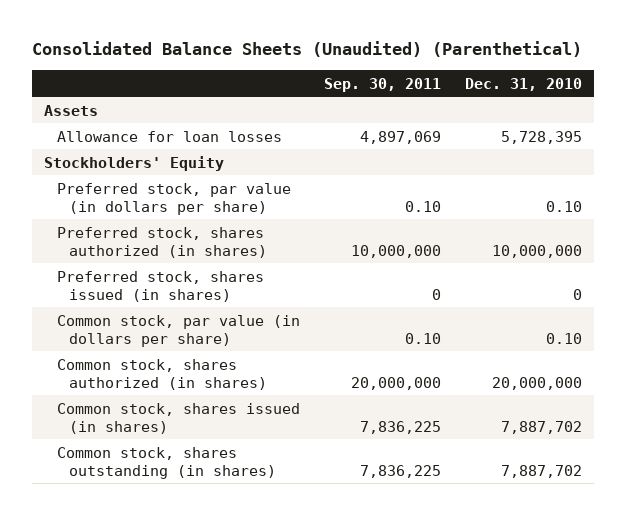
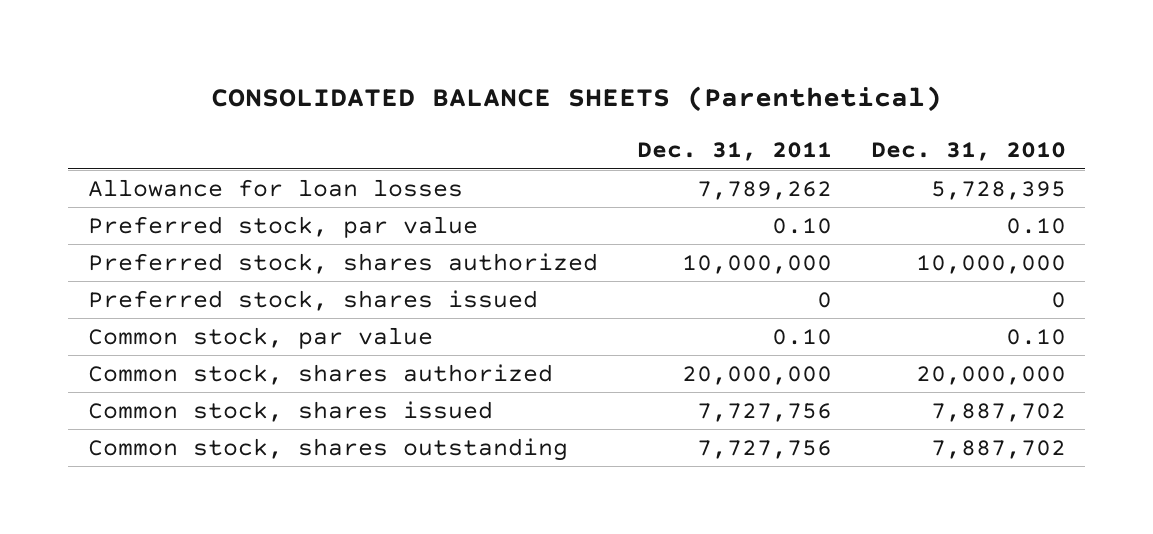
- Consolidated Balance Sheets (Unaudited) (Parenthetical)
+ CONSOLIDATED BALANCE SHEETS (Parenthetical)
- | Sep. 30, 2011 | Dec. 31, 2010
+ | Dec. 31, 2011 | Dec. 31, 2010
- Assets
- Stockholders' Equity
- Preferred stock, par value (in dollars per share) | 0.10 | 0.10
- Preferred stock, shares authorized (in shares) | 10,000,000 | 10,000,000
- Preferred stock, shares issued (in shares) | 0 | 0
- Common stock, par value (in dollars per share) | 0.10 | 0.10
- Common stock, shares authorized (in shares) | 20,000,000 | 20,000,000
- Common stock, shares issued (in shares) | 7,836,225 | 7,887,702
- Common stock, shares outstanding (in shares) | 7,836,225 | 7,887,702
+ Preferred stock, par value | 0.10 | 0.10
+ Preferred stock, shares authorized | 10,000,000 | 10,000,000
+ Preferred stock, shares issued | 0 | 0
+ Common stock, par value | 0.10 | 0.10
+ Common stock, shares authorized | 20,000,000 | 20,000,000
+ Common stock, shares issued | 7,727,756 | 7,887,702
+ Common stock, shares outstanding | 7,727,756 | 7,887,702

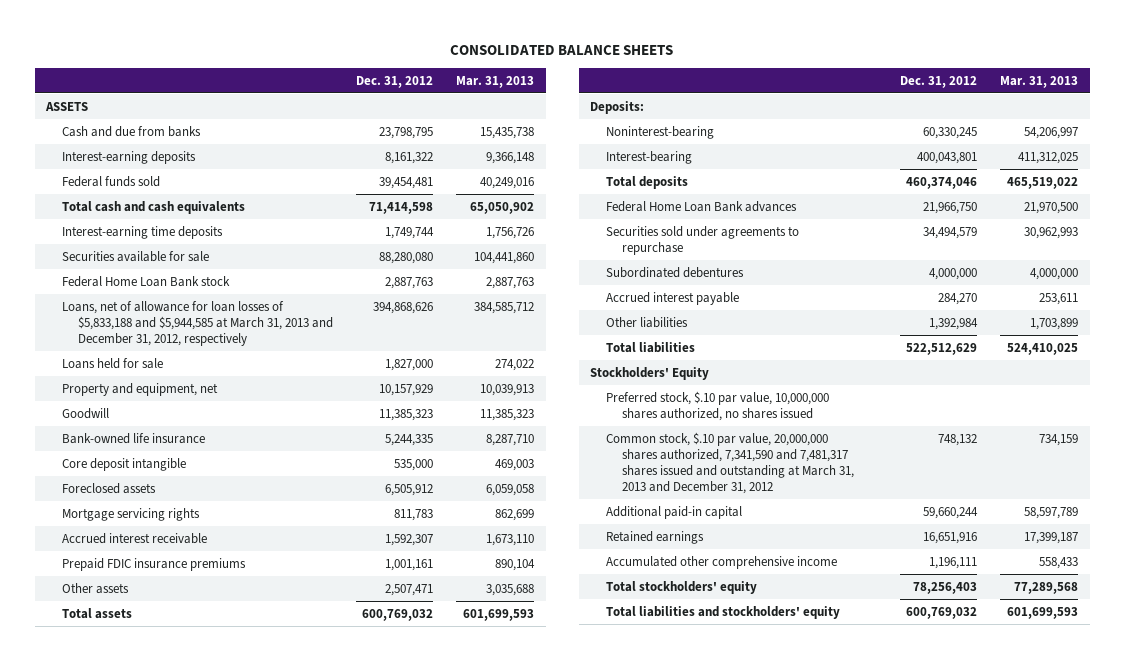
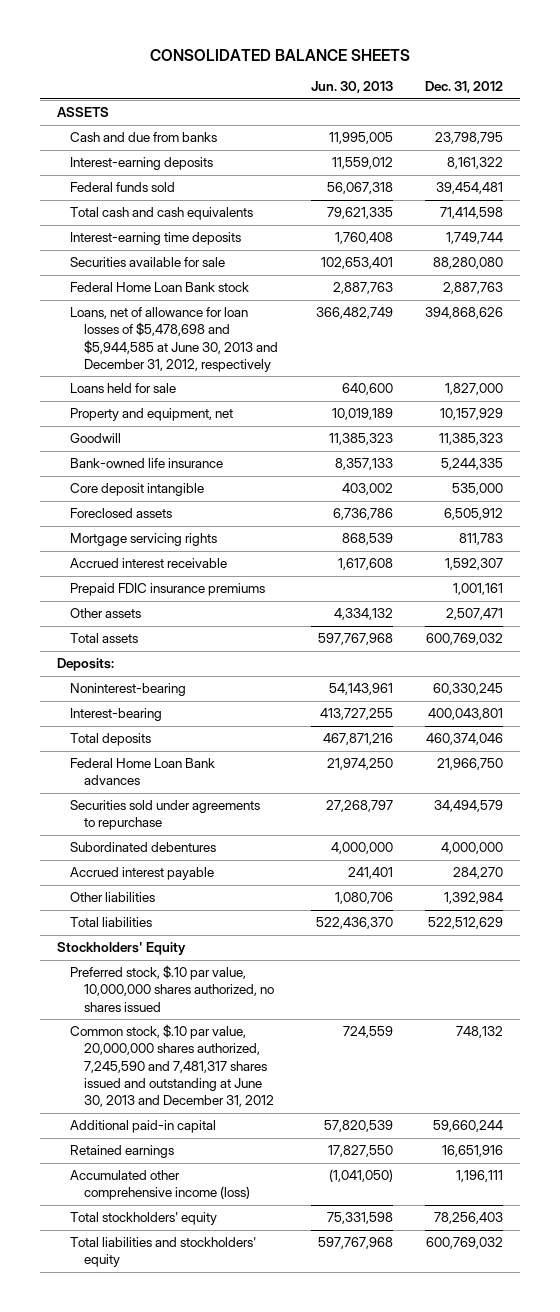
- | Dec. 31, 2012 | Mar. 31, 2013
+ | Jun. 30, 2013 | Dec. 31, 2012
- Loans, net of allowance for loan losses of $5,833,188 and $5,944,585 at March 31, 2013 and December 31, 2012, respectively | 394,868,626 | 384,585,712
+ Loans, net of allowance for loan losses of $5,478,698 and $5,944,585 at June 30, 2013 and December 31, 2012, respectively | 366,482,749 | 394,868,626
- Common stock, $.10 par value, 20,000,000 shares authorized, 7,341,590 and 7,481,317 shares issued and outstanding at March 31, 2013 and December 31, 2012 | 748,132 | 734,159
+ Common stock, $.10 par value, 20,000,000 shares authorized, 7,245,590 and 7,481,317 shares issued and outstanding at June 30, 2013 and December 31, 2012 | 724,559 | 748,132
- Accumulated other comprehensive income | 1,196,111 | 558,433
+ Accumulated other comprehensive income (loss) | (1,041,050) | 1,196,111

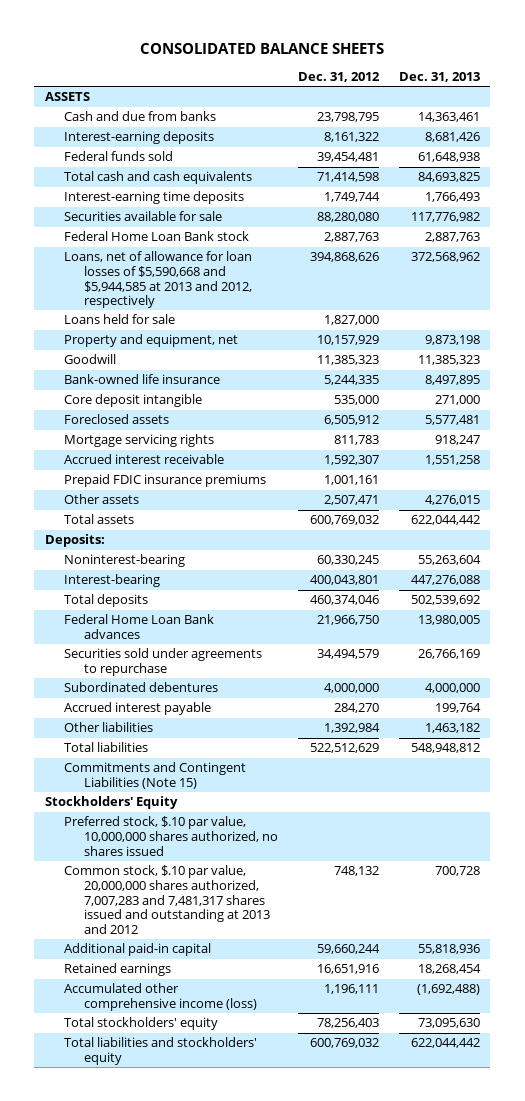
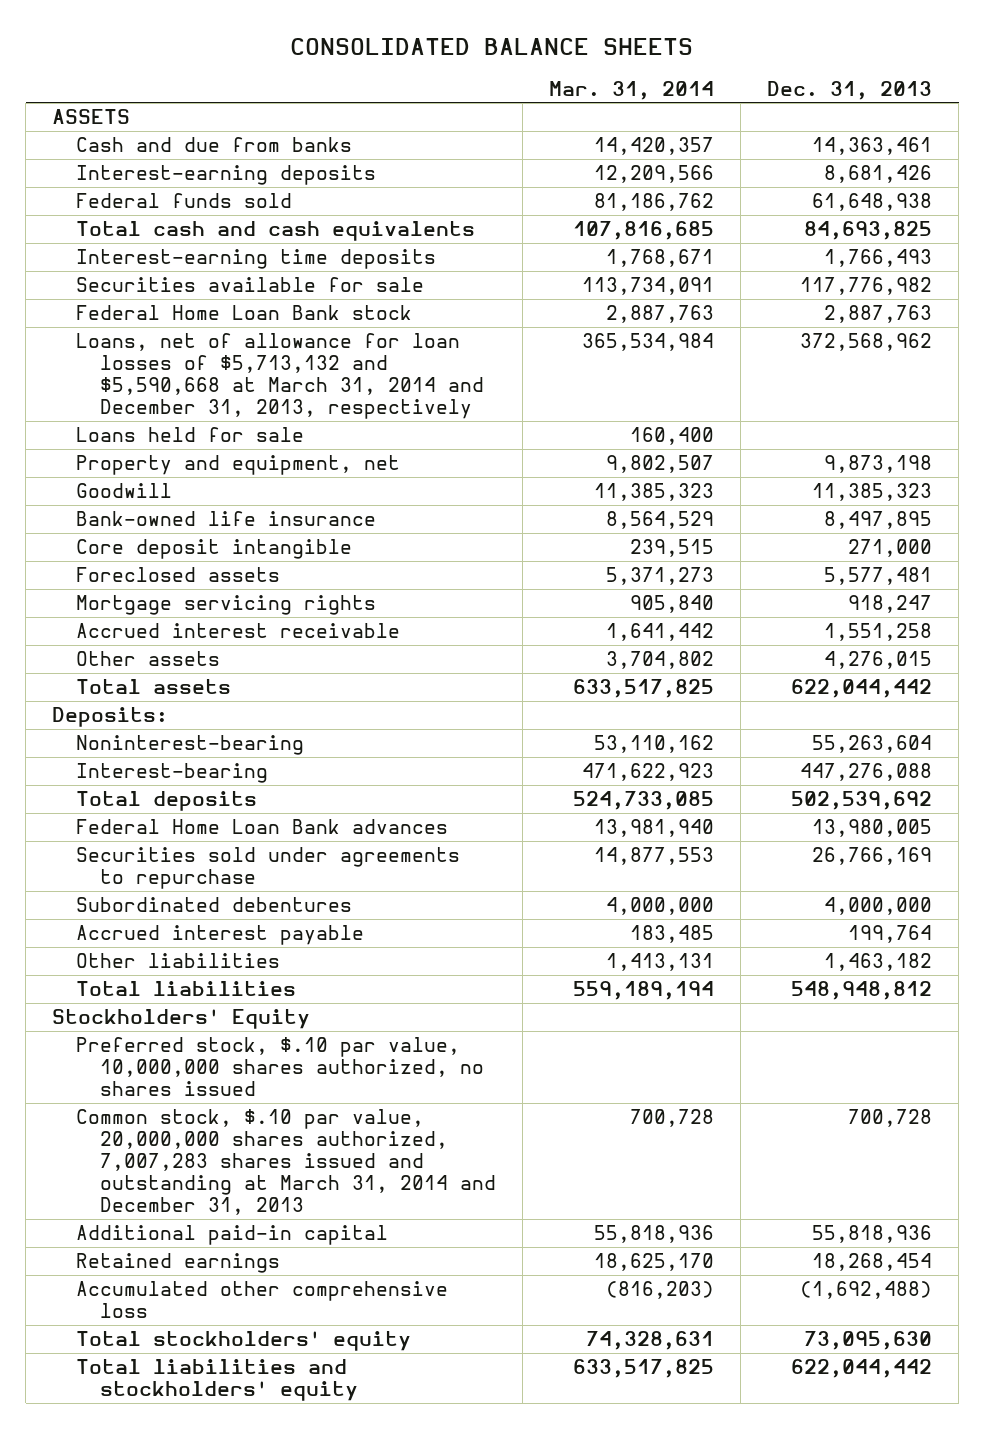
- | Dec. 31, 2012 | Dec. 31, 2013
+ | Mar. 31, 2014 | Dec. 31, 2013
- Loans, net of allowance for loan losses of $5,590,668 and $5,944,585 at 2013 and 2012, respectively | 394,868,626 | 372,568,962
+ Loans, net of allowance for loan losses of $5,713,132 and $5,590,668 at March 31, 2014 and December 31, 2013, respectively | 365,534,984 | 372,568,962
- Prepaid FDIC insurance premiums | 1,001,161 |
- Commitments and Contingent Liabilities (Note 15)
- Common stock, $.10 par value, 20,000,000 shares authorized, 7,007,283 and 7,481,317 shares issued and outstanding at 2013 and 2012 | 748,132 | 700,728
+ Common stock, $.10 par value, 20,000,000 shares authorized, 7,007,283 shares issued and outstanding at March 31, 2014 and December 31, 2013 | 700,728 | 700,728
- Accumulated other comprehensive income (loss) | 1,196,111 | (1,692,488)
+ Accumulated other comprehensive loss | (816,203) | (1,692,488)

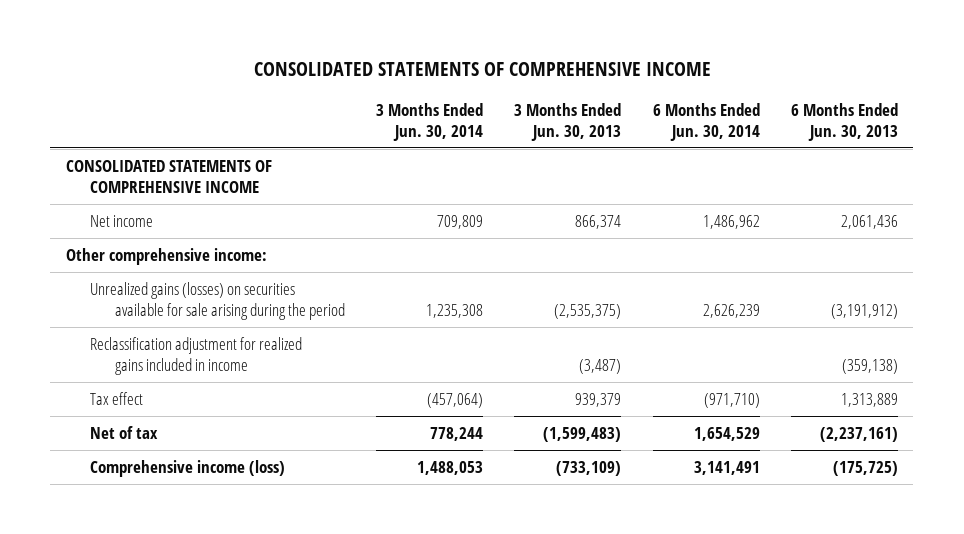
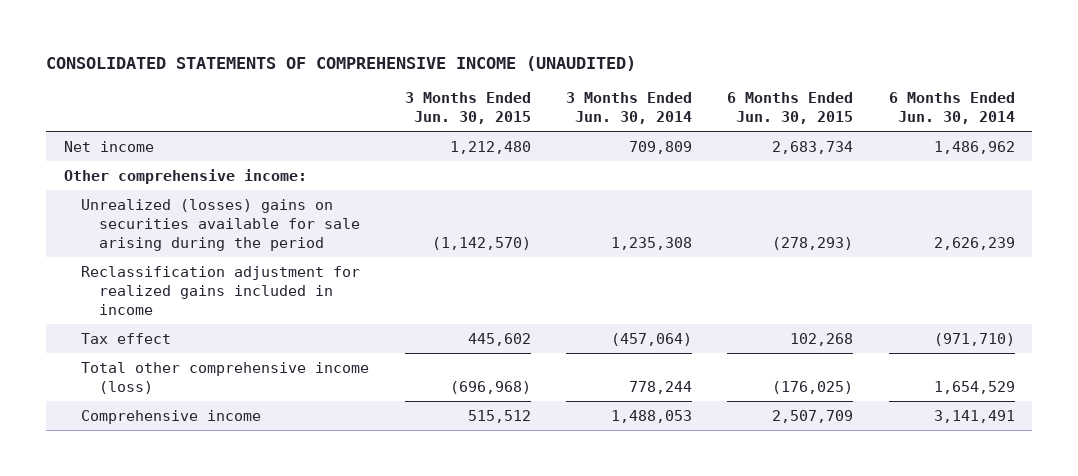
- CONSOLIDATED STATEMENTS OF COMPREHENSIVE INCOME
+ CONSOLIDATED STATEMENTS OF COMPREHENSIVE INCOME (UNAUDITED)
- | 3 Months Ended Jun. 30, 2014 | 3 Months Ended Jun. 30, 2013 | 6 Months Ended Jun. 30, 2014 | 6 Months Ended Jun. 30, 2013
+ | 3 Months Ended Jun. 30, 2015 | 3 Months Ended Jun. 30, 2014 | 6 Months Ended Jun. 30, 2015 | 6 Months Ended Jun. 30, 2014
- CONSOLIDATED STATEMENTS OF COMPREHENSIVE INCOME
- Unrealized gains (losses) on securities available for sale arising during the period | 1,235,308 | (2,535,375) | 2,626,239 | (3,191,912)
+ Unrealized (losses) gains on securities available for sale arising during the period | (1,142,570) | 1,235,308 | (278,293) | 2,626,239
- Net of tax | 778,244 | (1,599,483) | 1,654,529 | (2,237,161)
- Comprehensive income (loss) | 1,488,053 | (733,109) | 3,141,491 | (175,725)
+ Total other comprehensive income (loss) | (696,968) | 778,244 | (176,025) | 1,654,529
+ Comprehensive income | 515,512 | 1,488,053 | 2,507,709 | 3,141,491

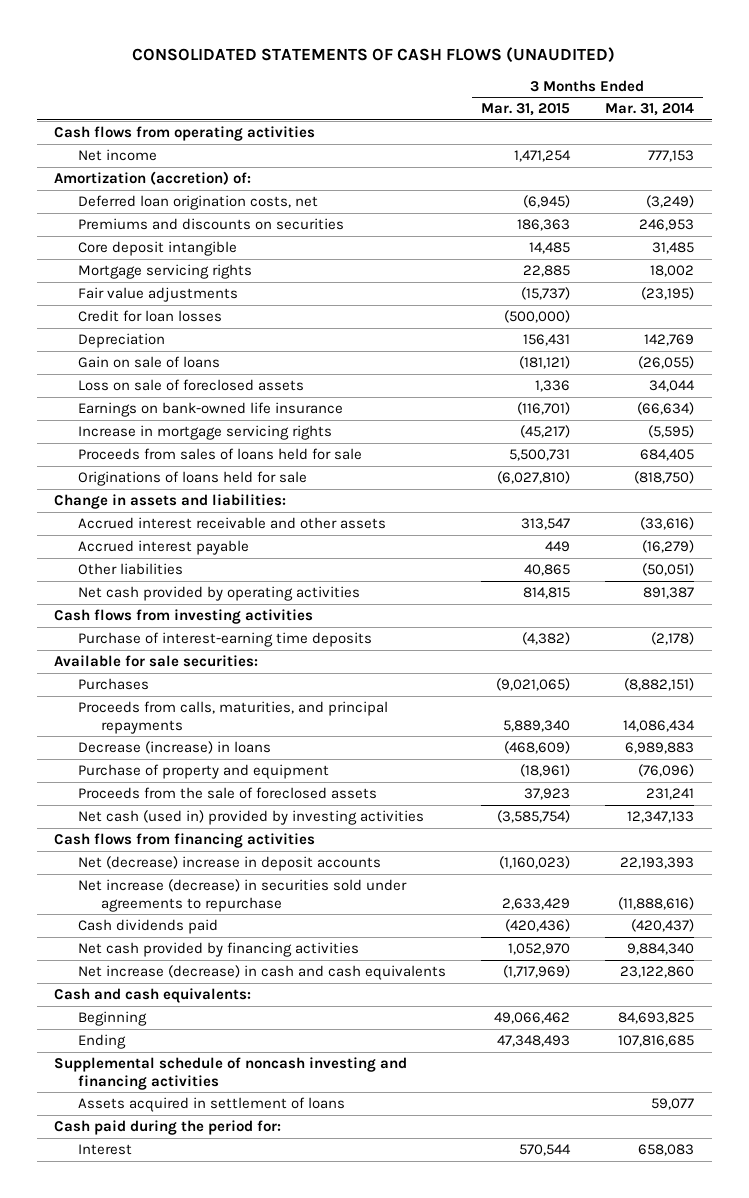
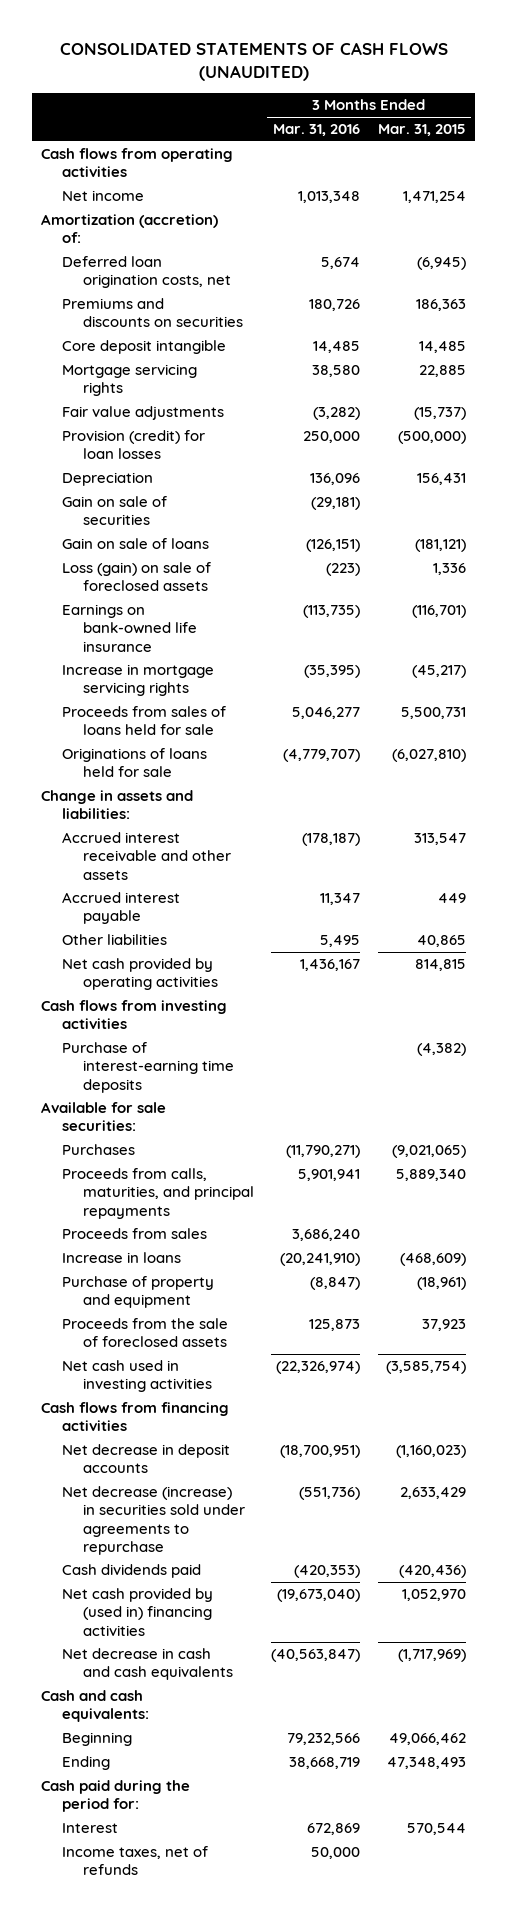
- | 3 Months Ended Mar. 31, 2015 | 3 Months Ended Mar. 31, 2014
+ | 3 Months Ended Mar. 31, 2016 | 3 Months Ended Mar. 31, 2015
- Credit for loan losses | (500,000) |
+ Provision (credit) for loan losses | 250,000 | (500,000)
+ Gain on sale of securities | (29,181) |
- Loss on sale of foreclosed assets | 1,336 | 34,044
+ Loss (gain) on sale of foreclosed assets | (223) | 1,336
- Decrease (increase) in loans | (468,609) | 6,989,883
+ Proceeds from sales | 3,686,240 |
+ Increase in loans | (20,241,910) | (468,609)
- Net cash (used in) provided by investing activities | (3,585,754) | 12,347,133
+ Net cash used in investing activities | (22,326,974) | (3,585,754)
- Net (decrease) increase in deposit accounts | (1,160,023) | 22,193,393
- Net increase (decrease) in securities sold under agreements to repurchase | 2,633,429 | (11,888,616)
+ Net decrease in deposit accounts | (18,700,951) | (1,160,023)
+ Net decrease (increase) in securities sold under agreements to repurchase | (551,736) | 2,633,429
- Net cash provided by financing activities | 1,052,970 | 9,884,340
- Net increase (decrease) in cash and cash equivalents | (1,717,969) | 23,122,860
+ Net cash provided by (used in) financing activities | (19,673,040) | 1,052,970
+ Net decrease in cash and cash equivalents | (40,563,847) | (1,717,969)
- Supplemental schedule of noncash investing and financing activities
- Assets acquired in settlement of loans | | 59,077
+ Income taxes, net of refunds | 50,000 |

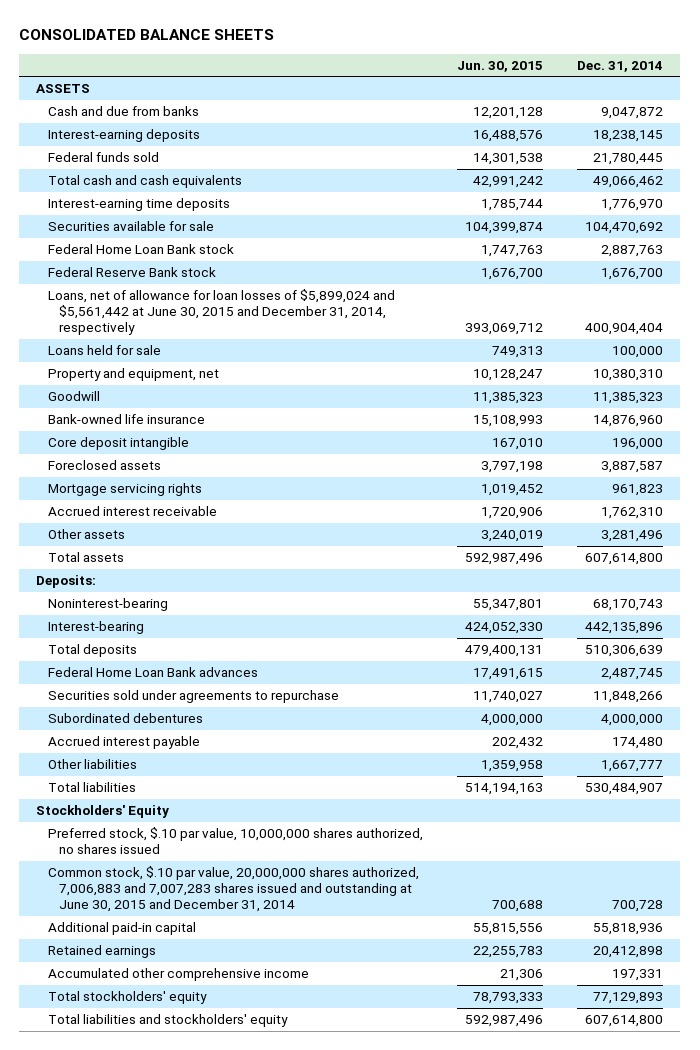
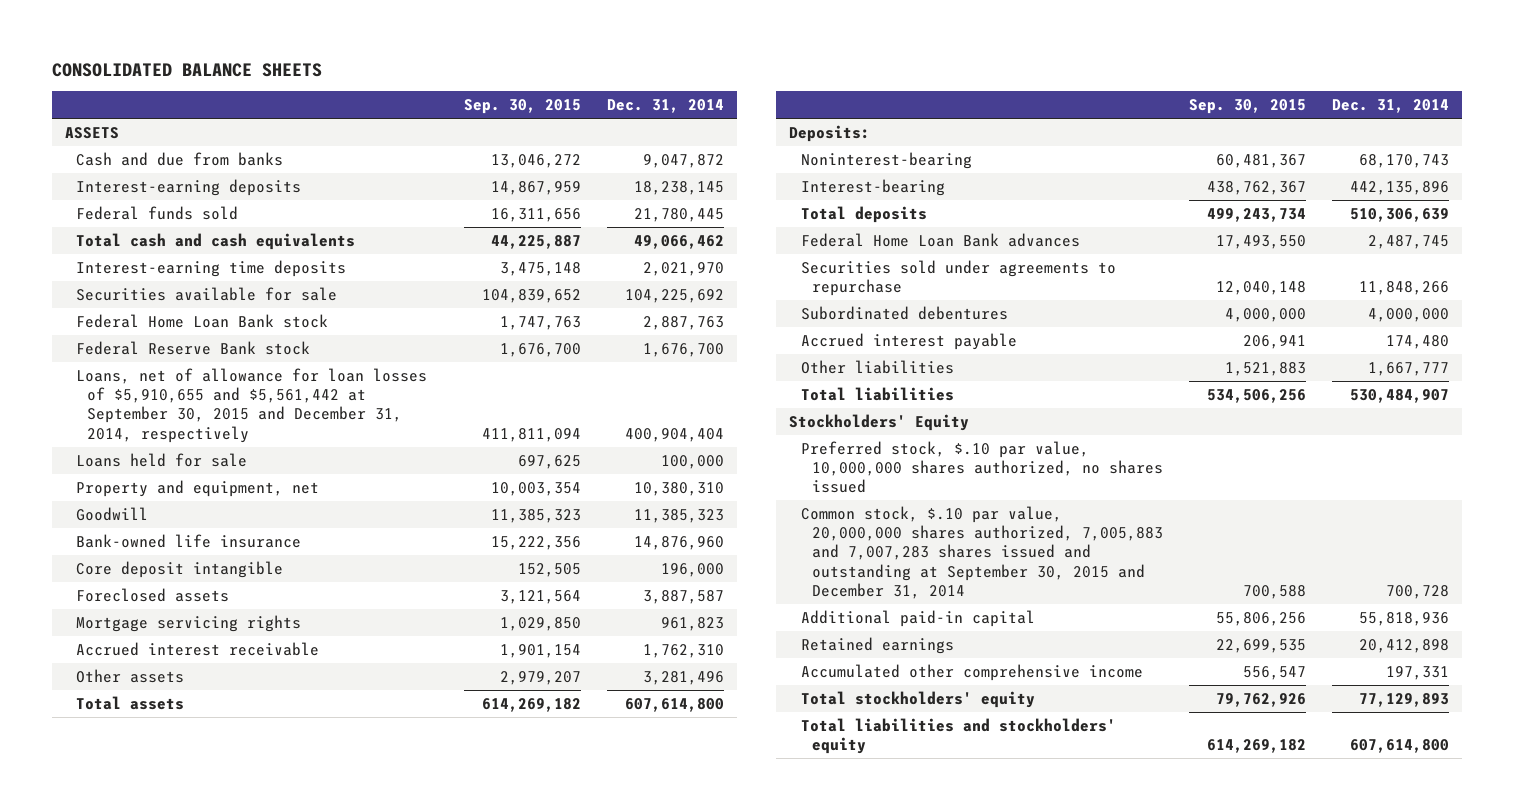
- | Jun. 30, 2015 | Dec. 31, 2014
+ | Sep. 30, 2015 | Dec. 31, 2014
- Interest-earning time deposits | 1,785,744 | 1,776,970
- Securities available for sale | 104,399,874 | 104,470,692
+ Interest-earning time deposits | 3,475,148 | 2,021,970
+ Securities available for sale | 104,839,652 | 104,225,692
- Loans, net of allowance for loan losses of $5,899,024 and $5,561,442 at June 30, 2015 and December 31, 2014, respectively | 393,069,712 | 400,904,404
+ Loans, net of allowance for loan losses of $5,910,655 and $5,561,442 at September 30, 2015 and December 31, 2014, respectively | 411,811,094 | 400,904,404
- Common stock, $.10 par value, 20,000,000 shares authorized, 7,006,883 and 7,007,283 shares issued and outstanding at June 30, 2015 and December 31, 2014 | 700,688 | 700,728
+ Common stock, $.10 par value, 20,000,000 shares authorized, 7,005,883 and 7,007,283 shares issued and outstanding at September 30, 2015 and December 31, 2014 | 700,588 | 700,728

